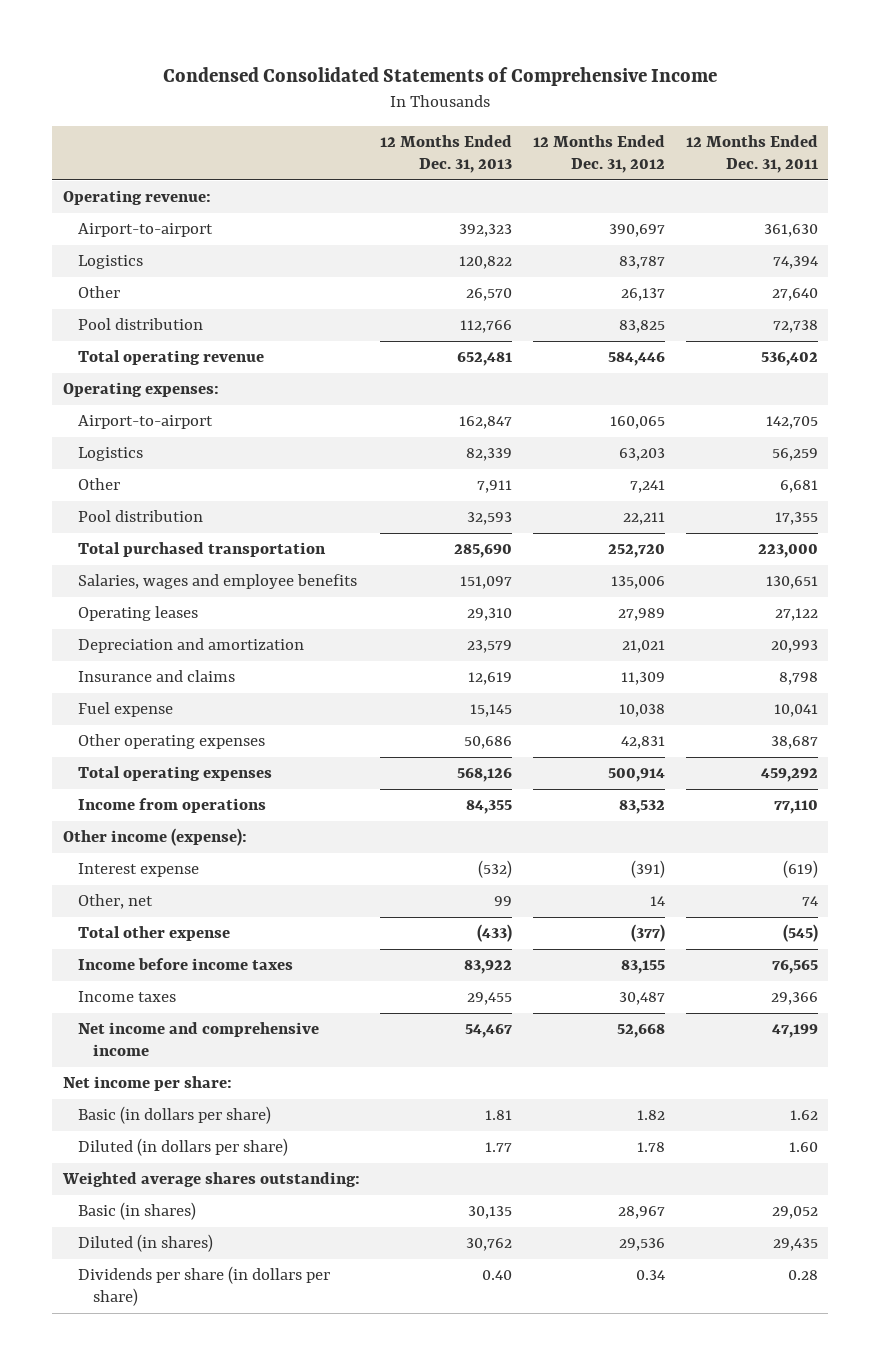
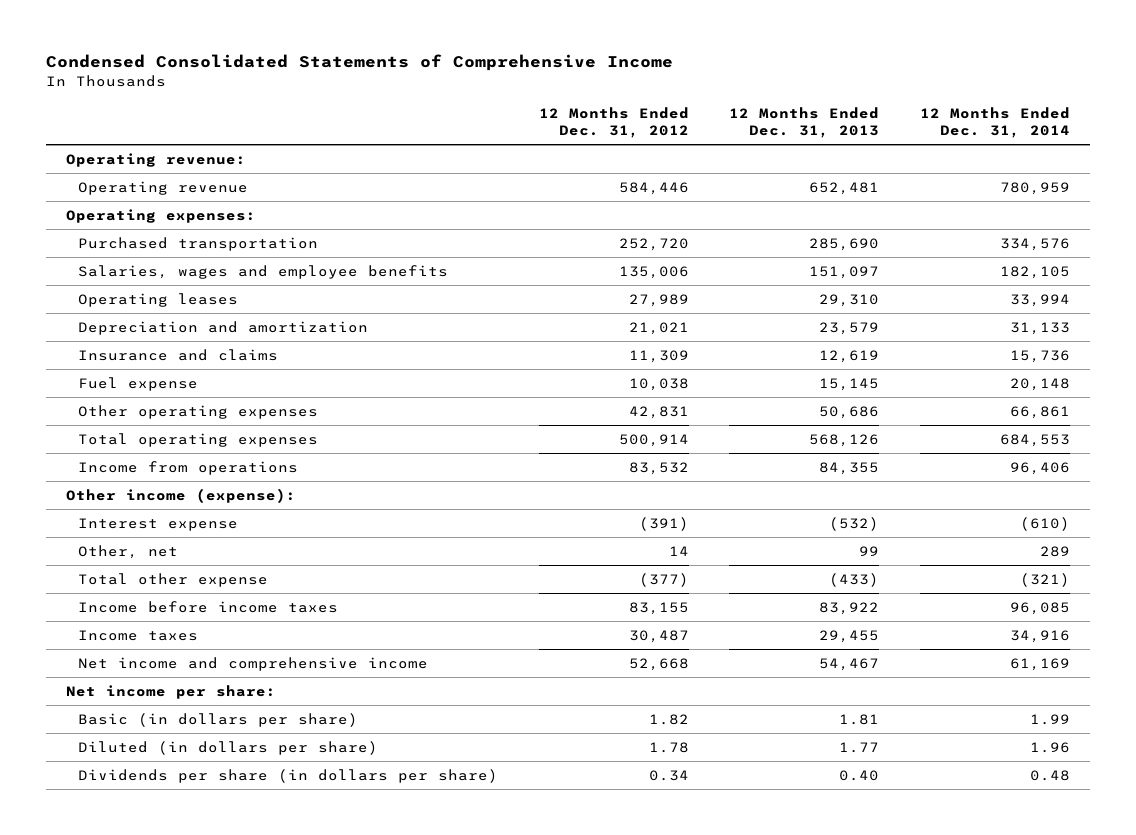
- | 12 Months Ended Dec. 31, 2013 | 12 Months Ended Dec. 31, 2012 | 12 Months Ended Dec. 31, 2011
+ | 12 Months Ended Dec. 31, 2012 | 12 Months Ended Dec. 31, 2013 | 12 Months Ended Dec. 31, 2014
- Airport-to-airport | 392,323 | 390,697 | 361,630
- Logistics | 120,822 | 83,787 | 74,394
- Other | 26,570 | 26,137 | 27,640
- Pool distribution | 112,766 | 83,825 | 72,738
- Total operating revenue | 652,481 | 584,446 | 536,402
+ Operating revenue | 584,446 | 652,481 | 780,959
- Airport-to-airport | 162,847 | 160,065 | 142,705
- Logistics | 82,339 | 63,203 | 56,259
- Other | 7,911 | 7,241 | 6,681
- Pool distribution | 32,593 | 22,211 | 17,355
- Total purchased transportation | 285,690 | 252,720 | 223,000
+ Purchased transportation | 252,720 | 285,690 | 334,576
- Weighted average shares outstanding:
- Basic (in shares) | 30,135 | 28,967 | 29,052
- Diluted (in shares) | 30,762 | 29,536 | 29,435

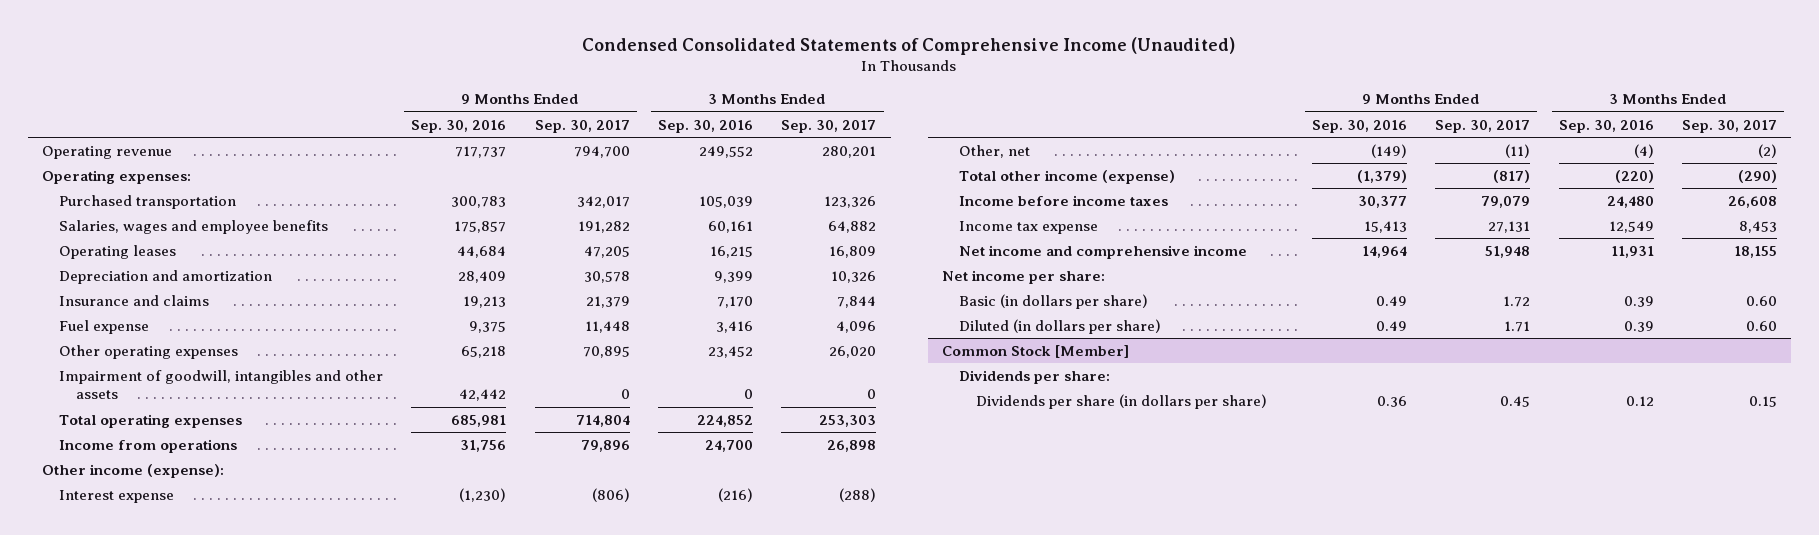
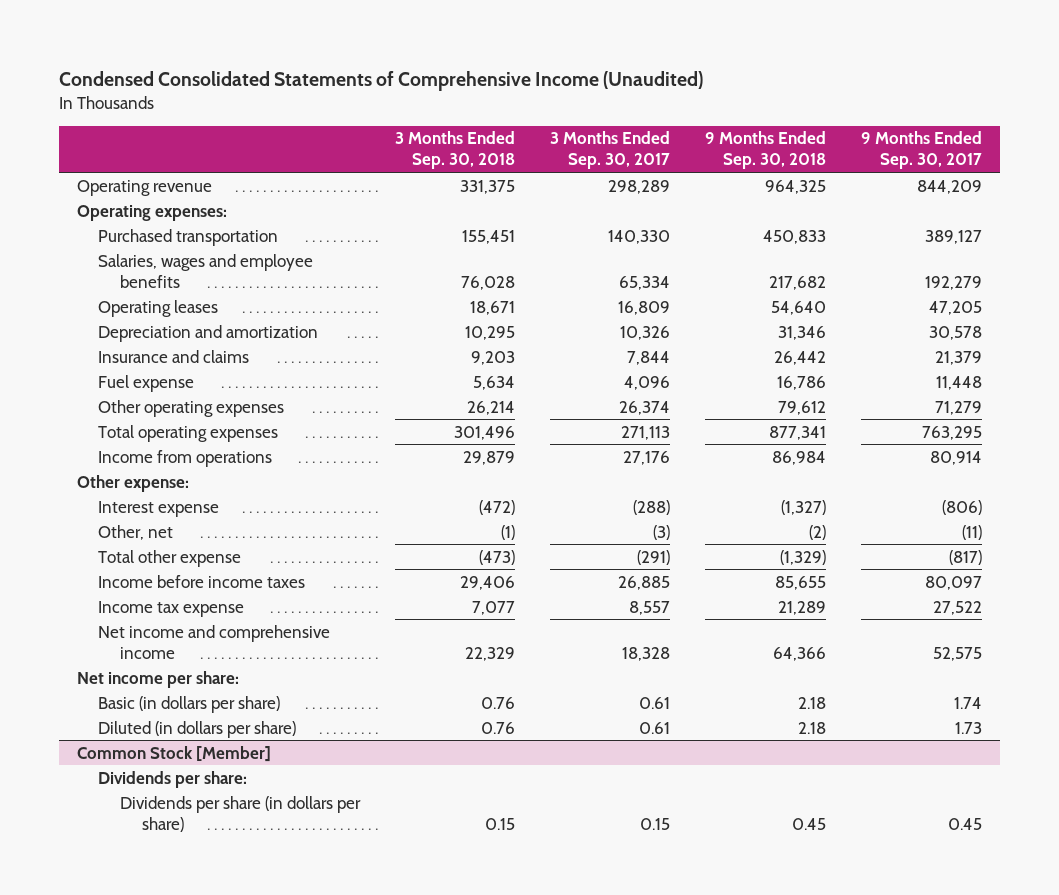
- | 9 Months Ended Sep. 30, 2016 | 9 Months Ended Sep. 30, 2017 | 3 Months Ended Sep. 30, 2016 | 3 Months Ended Sep. 30, 2017
+ | 3 Months Ended Sep. 30, 2018 | 3 Months Ended Sep. 30, 2017 | 9 Months Ended Sep. 30, 2018 | 9 Months Ended Sep. 30, 2017
- Operating revenue | 717,737 | 794,700 | 249,552 | 280,201
+ Operating revenue | 331,375 | 298,289 | 964,325 | 844,209
- Purchased transportation | 300,783 | 342,017 | 105,039 | 123,326
- Salaries, wages and employee benefits | 175,857 | 191,282 | 60,161 | 64,882
+ Purchased transportation | 155,451 | 140,330 | 450,833 | 389,127
+ Salaries, wages and employee benefits | 76,028 | 65,334 | 217,682 | 192,279
- Other operating expenses | 65,218 | 70,895 | 23,452 | 26,020
- Impairment of goodwill, intangibles and other assets | 42,442 | 0 | 0 | 0
- Total operating expenses | 685,981 | 714,804 | 224,852 | 253,303
- Income from operations | 31,756 | 79,896 | 24,700 | 26,898
- Other income (expense):
+ Other operating expenses | 26,214 | 26,374 | 79,612 | 71,279
+ Total operating expenses | 301,496 | 271,113 | 877,341 | 763,295
+ Income from operations | 29,879 | 27,176 | 86,984 | 80,914
+ Other expense:
- Other, net | (149) | (11) | (4) | (2)
- Total other income (expense) | (1,379) | (817) | (220) | (290)
- Income before income taxes | 30,377 | 79,079 | 24,480 | 26,608
- Income tax expense | 15,413 | 27,131 | 12,549 | 8,453
- Net income and comprehensive income | 14,964 | 51,948 | 11,931 | 18,155
+ Other, net | (1) | (3) | (2) | (11)
+ Total other expense | (473) | (291) | (1,329) | (817)
+ Income before income taxes | 29,406 | 26,885 | 85,655 | 80,097
+ Income tax expense | 7,077 | 8,557 | 21,289 | 27,522
+ Net income and comprehensive income | 22,329 | 18,328 | 64,366 | 52,575
- Basic (in dollars per share) | 0.49 | 1.72 | 0.39 | 0.60
- Diluted (in dollars per share) | 0.49 | 1.71 | 0.39 | 0.60
+ Basic (in dollars per share) | 0.76 | 0.61 | 2.18 | 1.74
+ Diluted (in dollars per share) | 0.76 | 0.61 | 2.18 | 1.73

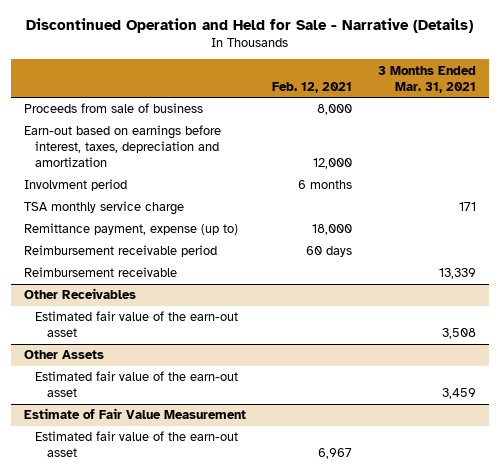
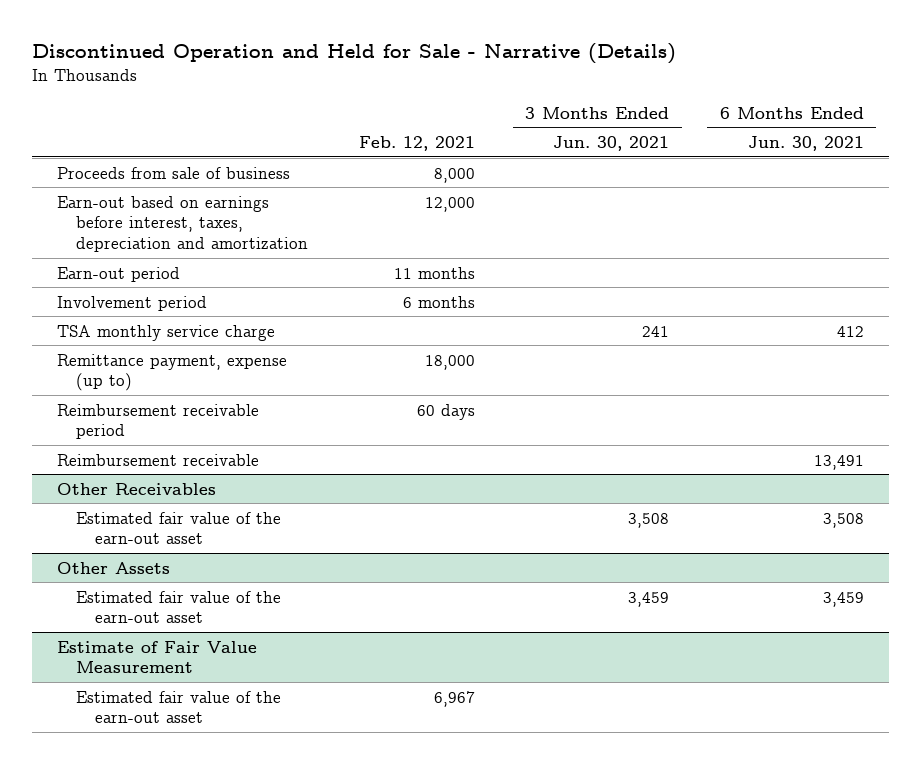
- | Feb. 12, 2021 | 3 Months Ended Mar. 31, 2021
+ | Feb. 12, 2021 | 3 Months Ended Jun. 30, 2021 | 6 Months Ended Jun. 30, 2021
- Involvment period | 6 months |
+ Earn-out period | 11 months | |
+ Involvement period | 6 months | |

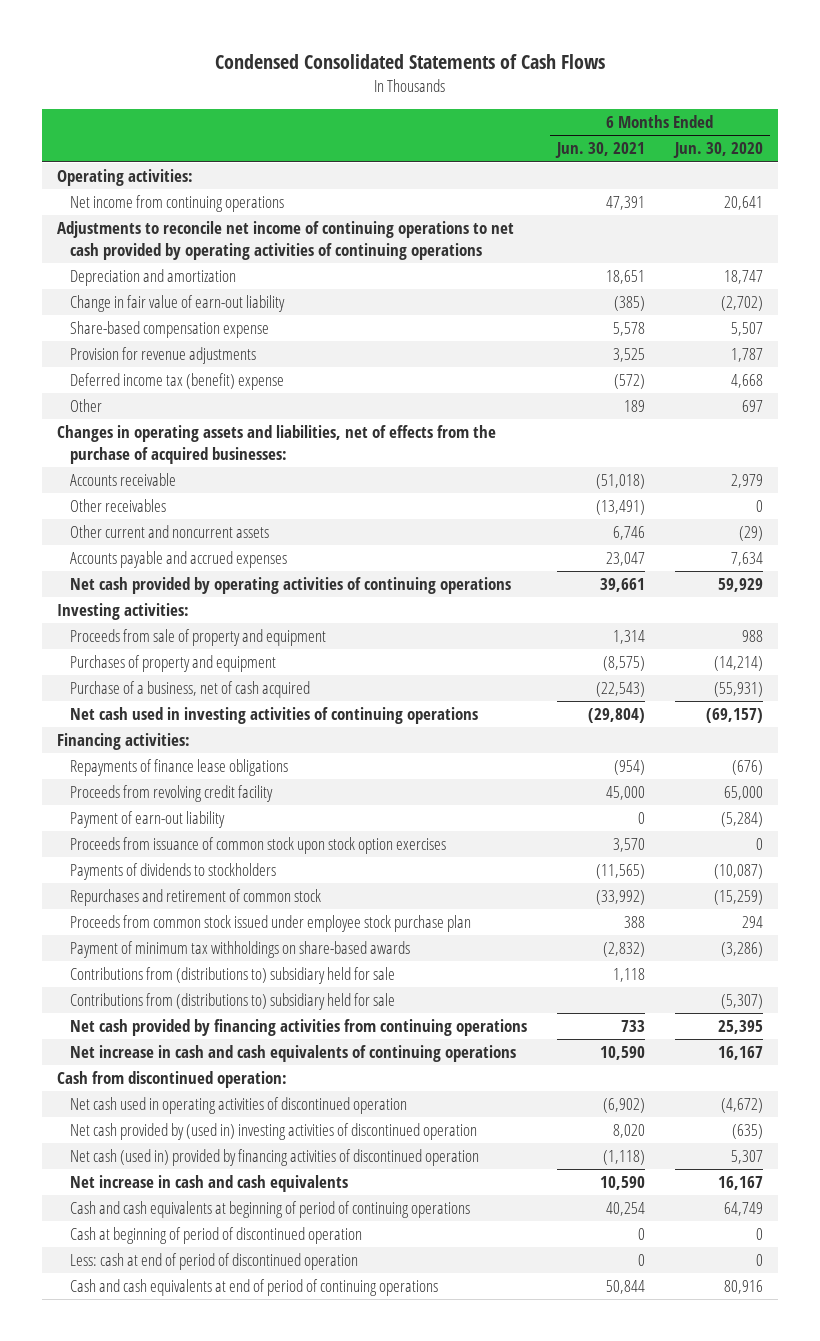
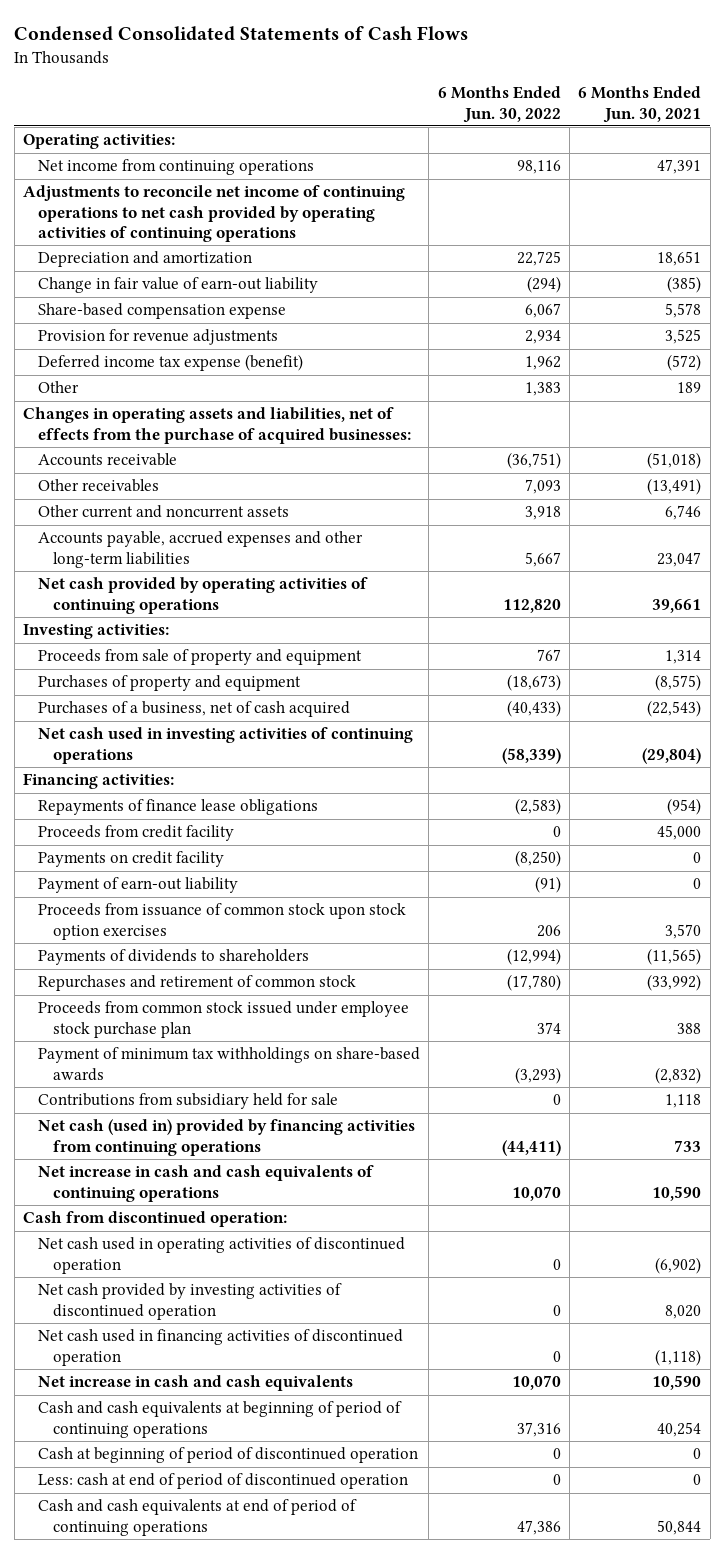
- | 6 Months Ended Jun. 30, 2021 | 6 Months Ended Jun. 30, 2020
+ | 6 Months Ended Jun. 30, 2022 | 6 Months Ended Jun. 30, 2021
- Deferred income tax (benefit) expense | (572) | 4,668
+ Deferred income tax expense (benefit) | 1,962 | (572)
- Accounts payable and accrued expenses | 23,047 | 7,634
+ Accounts payable, accrued expenses and other long-term liabilities | 5,667 | 23,047
- Purchase of a business, net of cash acquired | (22,543) | (55,931)
+ Purchases of a business, net of cash acquired | (40,433) | (22,543)
- Proceeds from revolving credit facility | 45,000 | 65,000
+ Proceeds from credit facility | 0 | 45,000
+ Payments on credit facility | (8,250) | 0
- Payments of dividends to stockholders | (11,565) | (10,087)
+ Payments of dividends to shareholders | (12,994) | (11,565)
- Contributions from (distributions to) subsidiary held for sale | 1,118 |
- Contributions from (distributions to) subsidiary held for sale | | (5,307)
- Net cash provided by financing activities from continuing operations | 733 | 25,395
+ Contributions from subsidiary held for sale | 0 | 1,118
+ Net cash (used in) provided by financing activities from continuing operations | (44,411) | 733
- Net cash provided by (used in) investing activities of discontinued operation | 8,020 | (635)
- Net cash (used in) provided by financing activities of discontinued operation | (1,118) | 5,307
+ Net cash provided by investing activities of discontinued operation | 0 | 8,020
+ Net cash used in financing activities of discontinued operation | 0 | (1,118)

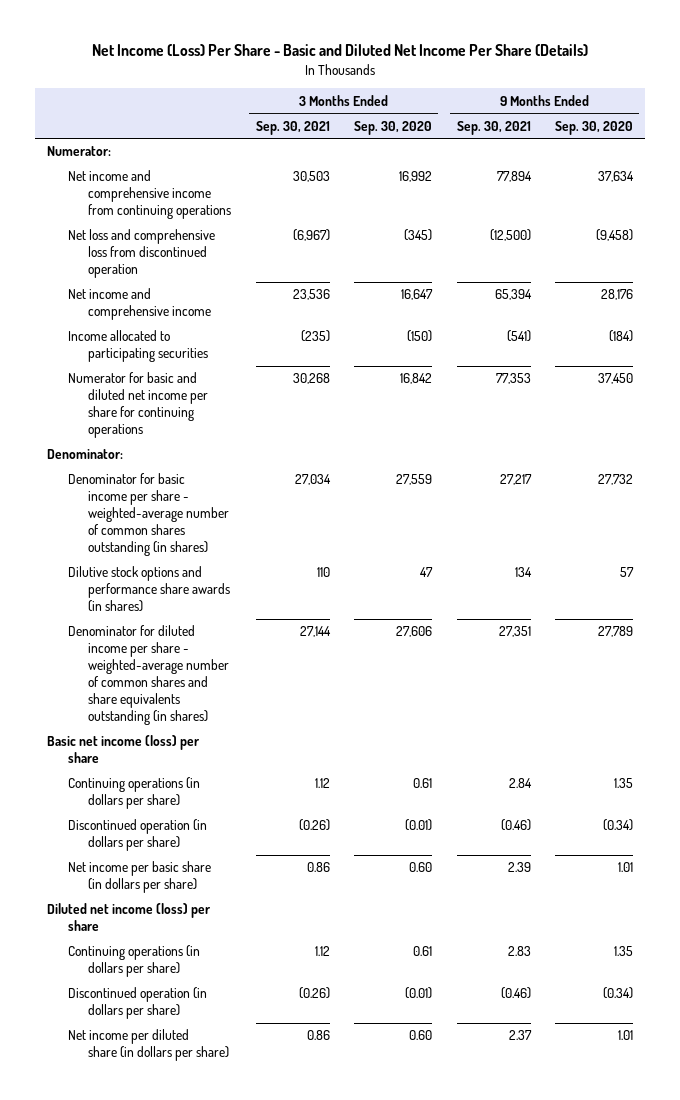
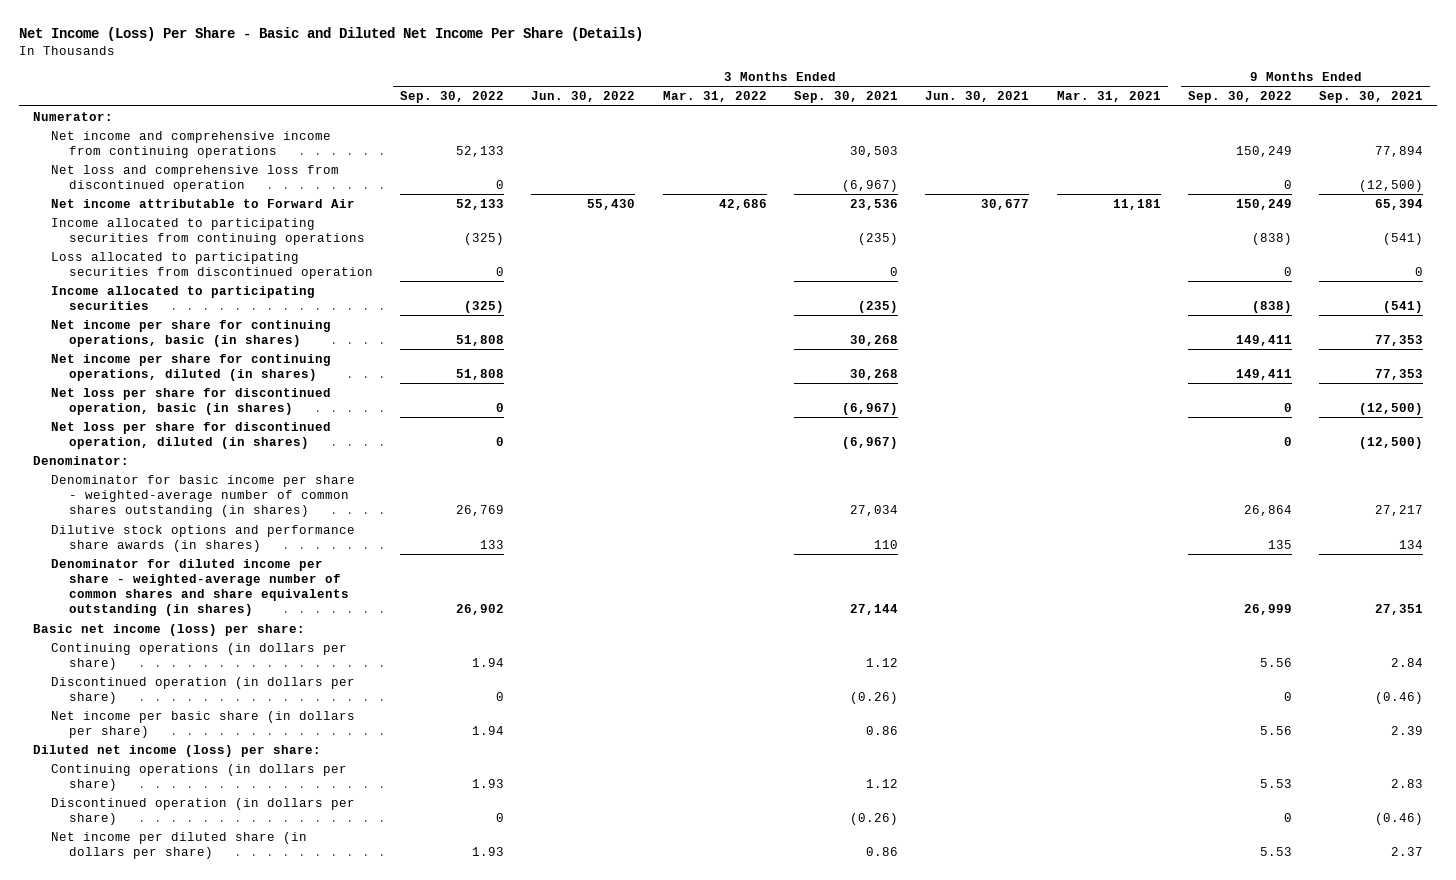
- | 3 Months Ended Sep. 30, 2021 | 3 Months Ended Sep. 30, 2020 | 9 Months Ended Sep. 30, 2021 | 9 Months Ended Sep. 30, 2020
+ | 3 Months Ended Sep. 30, 2022 | 3 Months Ended Jun. 30, 2022 | 3 Months Ended Mar. 31, 2022 | 3 Months Ended Sep. 30, 2021 | 3 Months Ended Jun. 30, 2021 | 3 Months Ended Mar. 31, 2021 | 9 Months Ended Sep. 30, 2022 | 9 Months Ended Sep. 30, 2021
- Net income and comprehensive income | 23,536 | 16,647 | 65,394 | 28,176
+ Net income attributable to Forward Air | 52,133 | 55,430 | 42,686 | 23,536 | 30,677 | 11,181 | 150,249 | 65,394
+ Income allocated to participating securities from continuing operations | (325) | | | (235) | | | (838) | (541)
+ Loss allocated to participating securities from discontinued operation | 0 | | | 0 | | | 0 | 0
- Numerator for basic and diluted net income per share for continuing operations | 30,268 | 16,842 | 77,353 | 37,450
+ Net income per share for continuing operations, basic (in shares) | 51,808 | | | 30,268 | | | 149,411 | 77,353
+ Net income per share for continuing operations, diluted (in shares) | 51,808 | | | 30,268 | | | 149,411 | 77,353
+ Net loss per share for discontinued operation, basic (in shares) | 0 | | | (6,967) | | | 0 | (12,500)
+ Net loss per share for discontinued operation, diluted (in shares) | 0 | | | (6,967) | | | 0 | (12,500)
- Basic net income (loss) per share
+ Basic net income (loss) per share:
- Diluted net income (loss) per share
+ Diluted net income (loss) per share:

